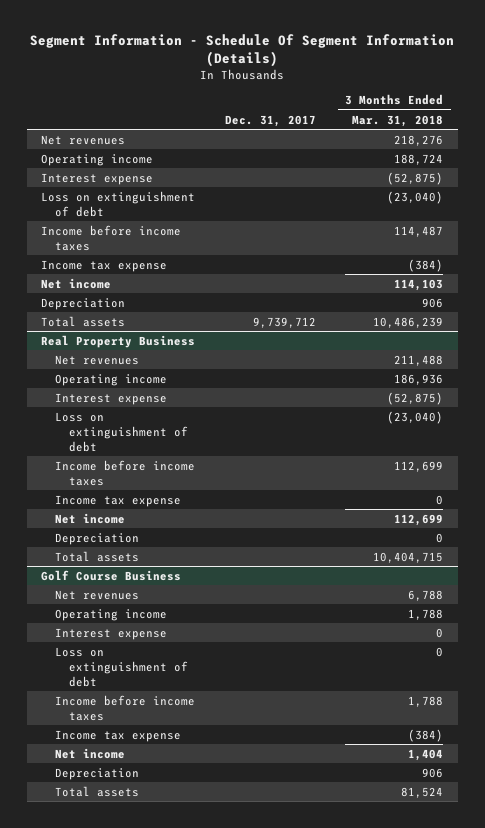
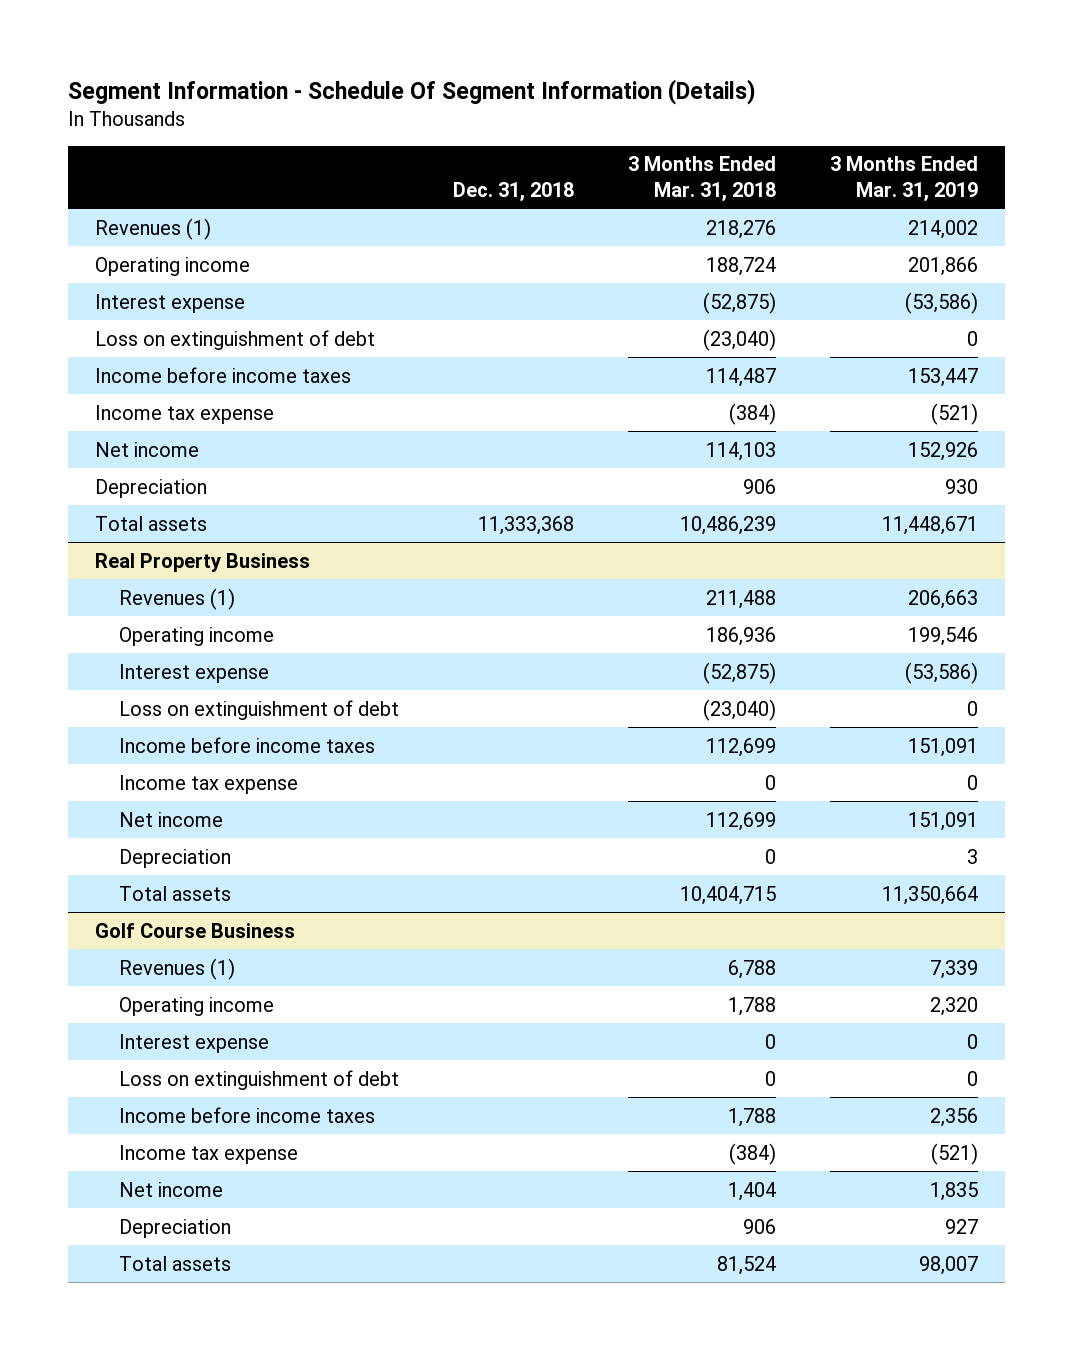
- | Dec. 31, 2017 | 3 Months Ended Mar. 31, 2018
+ | Dec. 31, 2018 | 3 Months Ended Mar. 31, 2018 | 3 Months Ended Mar. 31, 2019
- Net revenues | | 218,276
+ Revenues (1) | | 218,276 | 214,002
@ Real Property Business
- Net revenues | | 211,488
+ Revenues (1) | | 211,488 | 206,663
@ Golf Course Business
- Net revenues | | 6,788
+ Revenues (1) | | 6,788 | 7,339

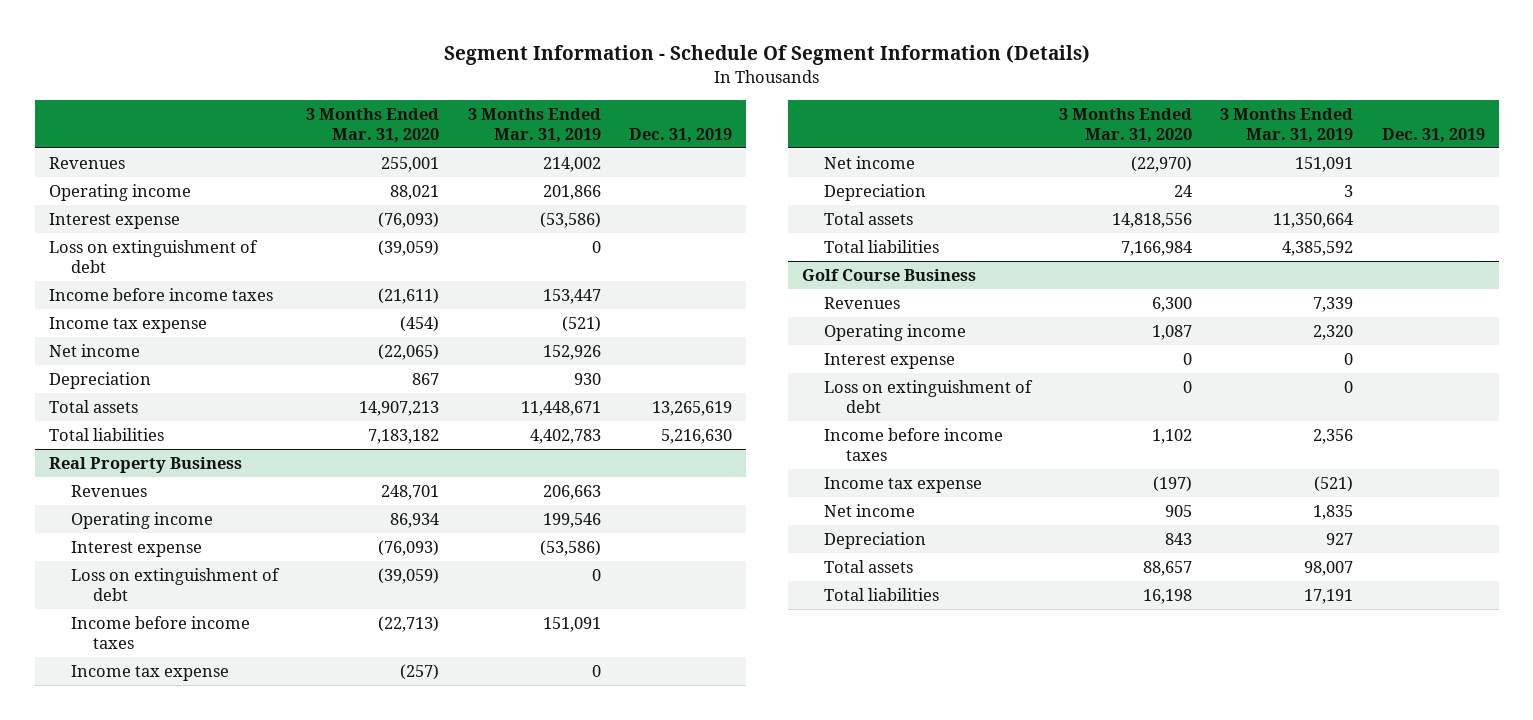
- | Dec. 31, 2018 | 3 Months Ended Mar. 31, 2018 | 3 Months Ended Mar. 31, 2019
+ | 3 Months Ended Mar. 31, 2020 | 3 Months Ended Mar. 31, 2019 | Dec. 31, 2019
- Revenues (1) | | 218,276 | 214,002
+ Revenues | 255,001 | 214,002 |
+ Total liabilities | 7,183,182 | 4,402,783 | 5,216,630
@ Real Property Business
- Revenues (1) | | 211,488 | 206,663
+ Revenues | 248,701 | 206,663 |
+ Total liabilities | 7,166,984 | 4,385,592 |
@ Golf Course Business
- Revenues (1) | | 6,788 | 7,339
+ Revenues | 6,300 | 7,339 |
+ Total liabilities | 16,198 | 17,191 |

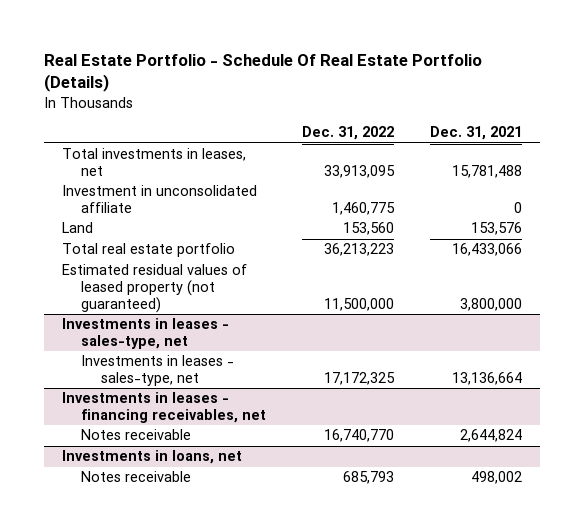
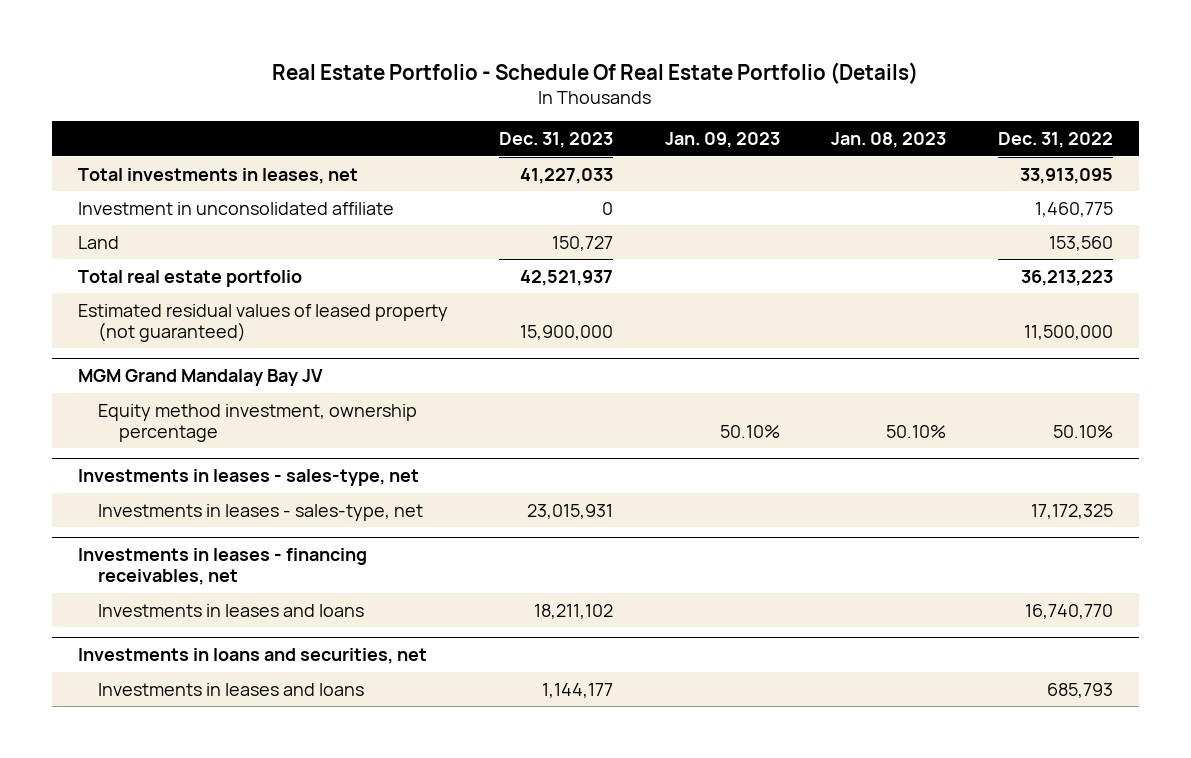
- | Dec. 31, 2022 | Dec. 31, 2021
+ | Dec. 31, 2023 | Jan. 09, 2023 | Jan. 08, 2023 | Dec. 31, 2022
+ MGM Grand Mandalay Bay JV
+ Equity method investment, ownership percentage | | 50.10% | 50.10% | 50.10%
@ Investments in leases - financing receivables, net
- Notes receivable | 16,740,770 | 2,644,824
- Investments in loans, net
- Notes receivable | 685,793 | 498,002
@ Investments in leases - financing receivables, net
+ Investments in leases and loans | 18,211,102 | | | 16,740,770
+ Investments in loans and securities, net
+ Investments in leases and loans | 1,144,177 | | | 685,793

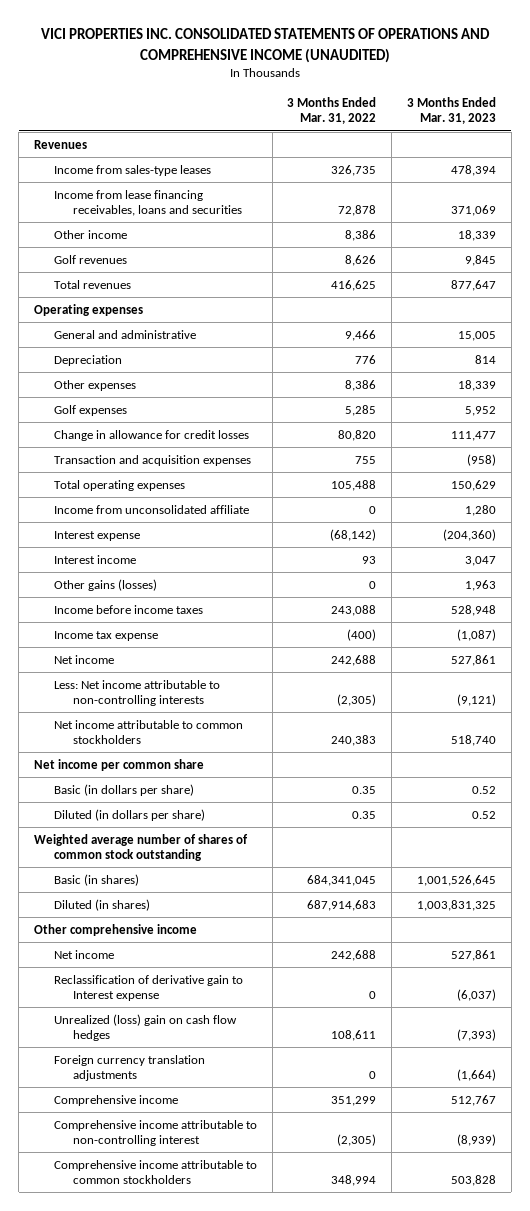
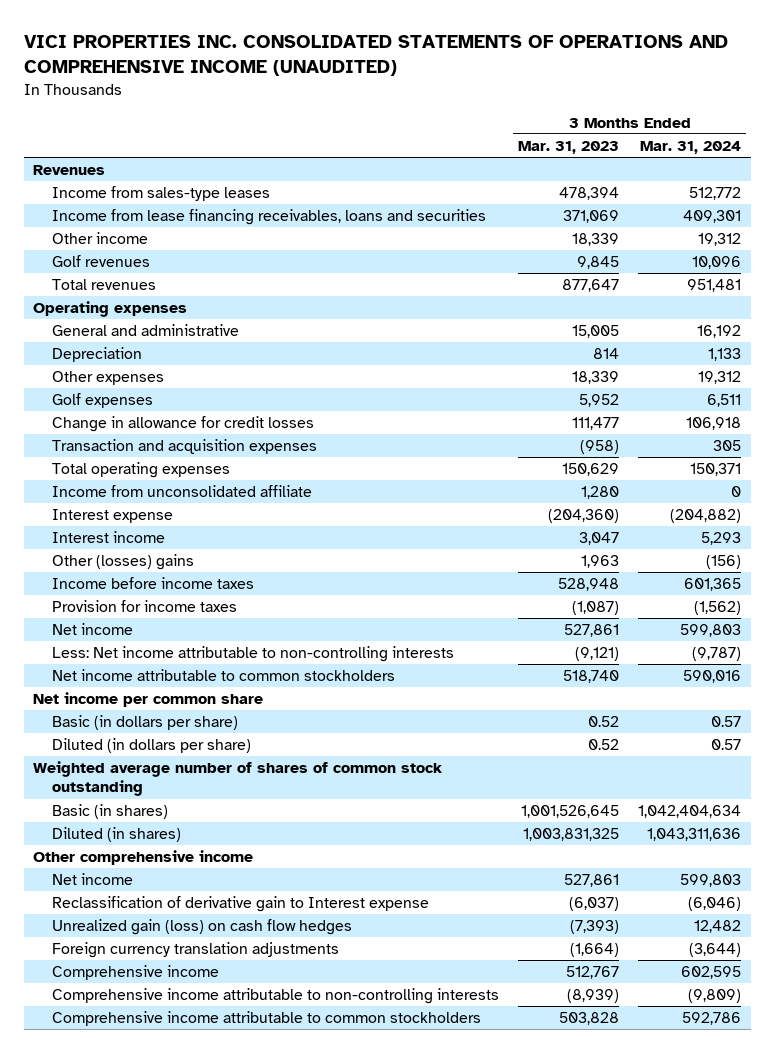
- | 3 Months Ended Mar. 31, 2022 | 3 Months Ended Mar. 31, 2023
+ | 3 Months Ended Mar. 31, 2023 | 3 Months Ended Mar. 31, 2024
- Other gains (losses) | 0 | 1,963
+ Other (losses) gains | 1,963 | (156)
- Income tax expense | (400) | (1,087)
+ Provision for income taxes | (1,087) | (1,562)
- Unrealized (loss) gain on cash flow hedges | 108,611 | (7,393)
+ Unrealized gain (loss) on cash flow hedges | (7,393) | 12,482
- Comprehensive income attributable to non-controlling interest | (2,305) | (8,939)
+ Comprehensive income attributable to non-controlling interests | (8,939) | (9,809)

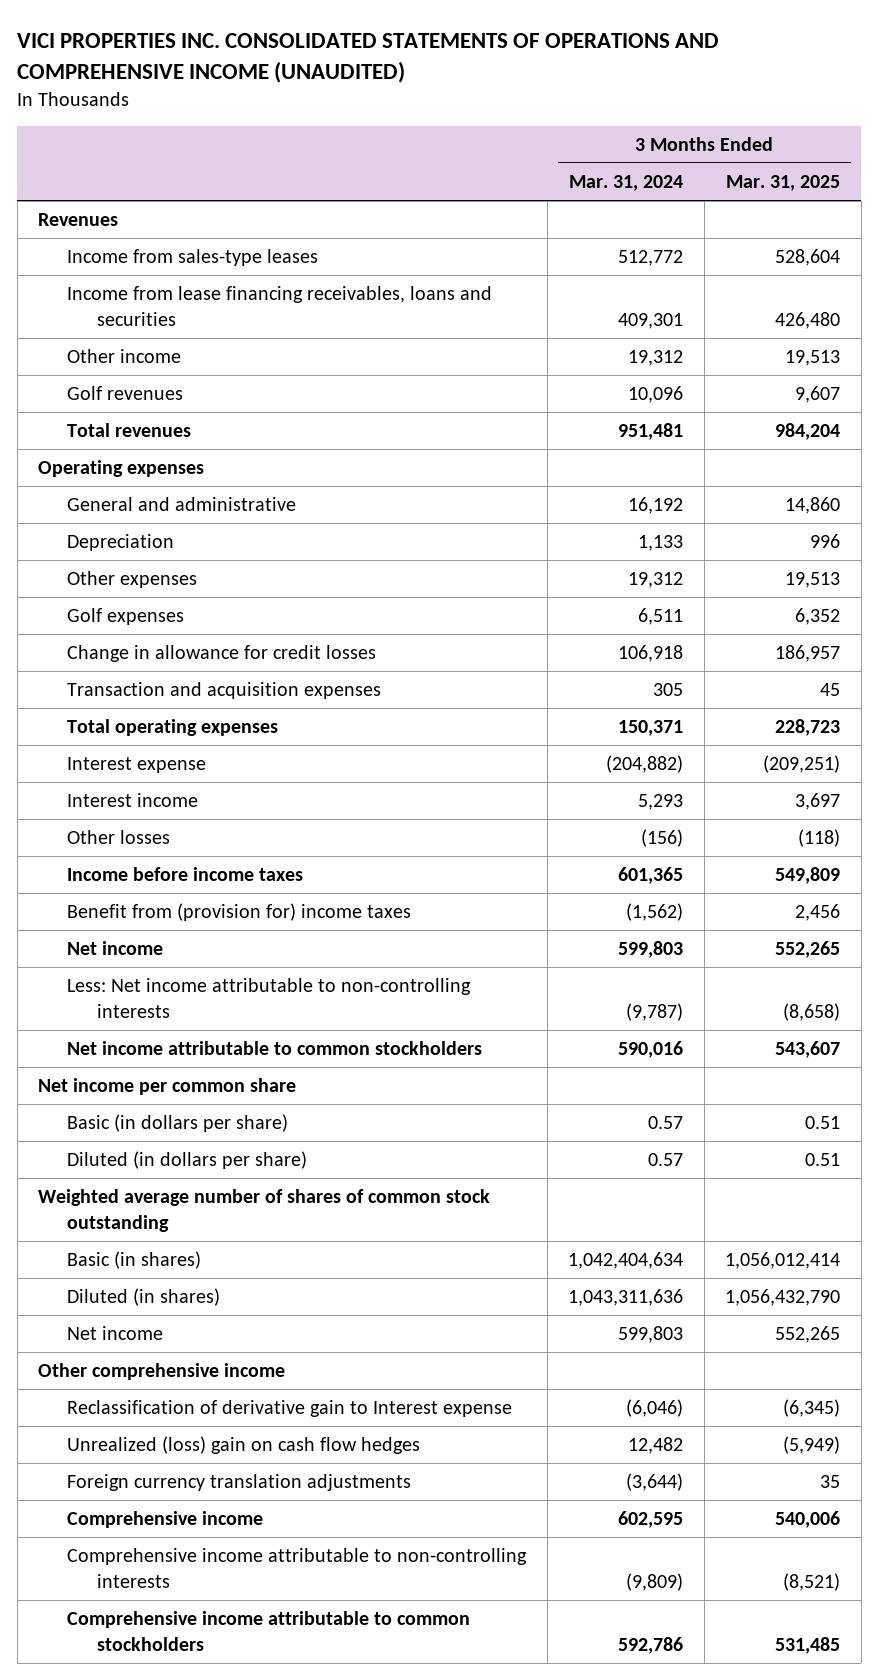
- | 3 Months Ended Mar. 31, 2023 | 3 Months Ended Mar. 31, 2024
+ | 3 Months Ended Mar. 31, 2024 | 3 Months Ended Mar. 31, 2025
- Income from unconsolidated affiliate | 1,280 | 0
- Other (losses) gains | 1,963 | (156)
+ Other losses | (156) | (118)
- Provision for income taxes | (1,087) | (1,562)
+ Benefit from (provision for) income taxes | (1,562) | 2,456
moved down: Other comprehensive income
- Unrealized gain (loss) on cash flow hedges | (7,393) | 12,482
+ Unrealized (loss) gain on cash flow hedges | 12,482 | (5,949)

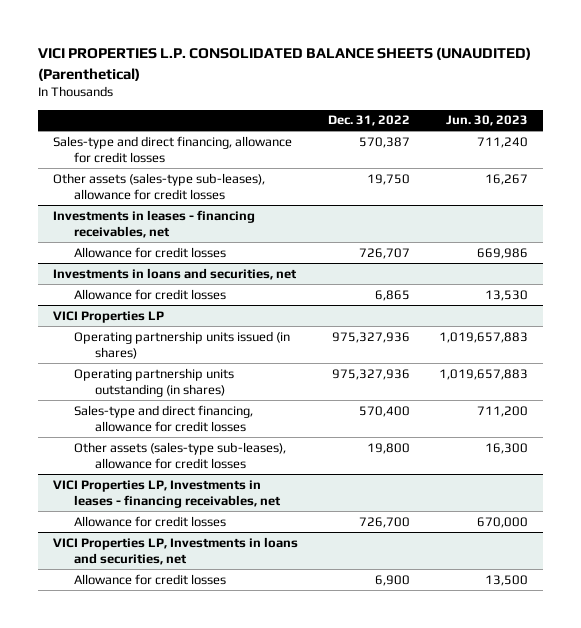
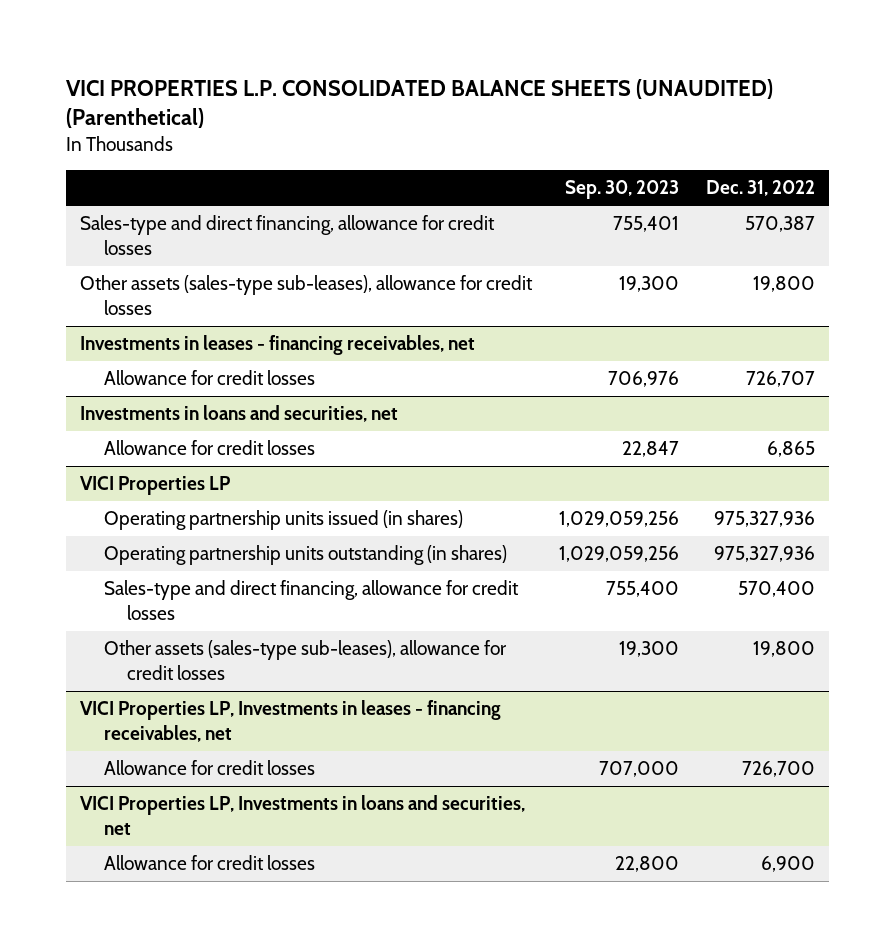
- | Dec. 31, 2022 | Jun. 30, 2023
+ | Sep. 30, 2023 | Dec. 31, 2022
- Other assets (sales-type sub-leases), allowance for credit losses | 19,750 | 16,267
+ Other assets (sales-type sub-leases), allowance for credit losses | 19,300 | 19,800

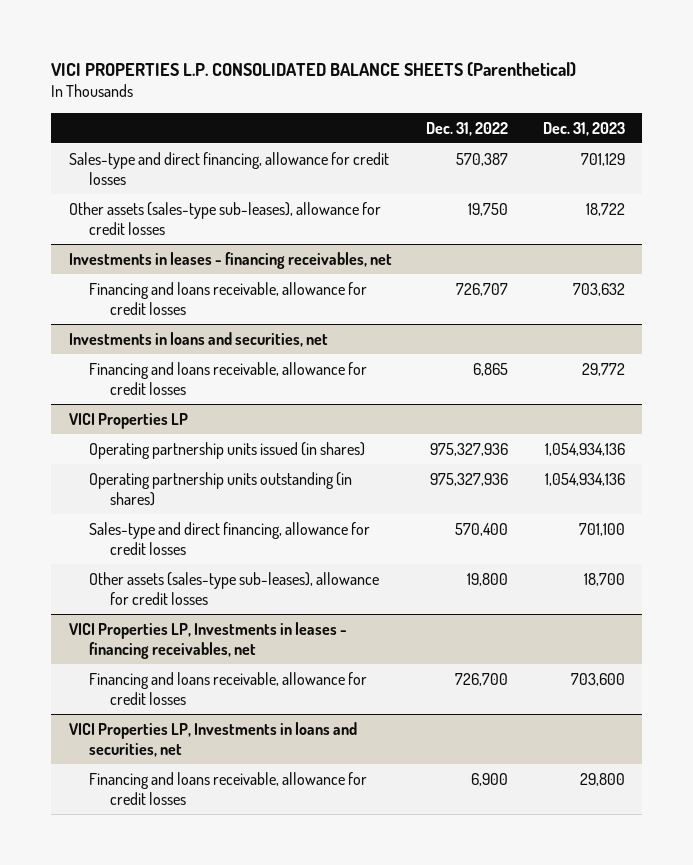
- VICI PROPERTIES L.P. CONSOLIDATED BALANCE SHEETS (UNAUDITED) (Parenthetical)
+ VICI PROPERTIES L.P. CONSOLIDATED BALANCE SHEETS (Parenthetical)
- | Sep. 30, 2023 | Dec. 31, 2022
+ | Dec. 31, 2022 | Dec. 31, 2023
- Other assets (sales-type sub-leases), allowance for credit losses | 19,300 | 19,800
+ Other assets (sales-type sub-leases), allowance for credit losses | 19,750 | 18,722
@ Investments in leases - financing receivables, net
- Allowance for credit losses | 706,976 | 726,707
+ Financing and loans receivable, allowance for credit losses | 726,707 | 703,632
@ Investments in loans and securities, net
- Allowance for credit losses | 22,847 | 6,865
+ Financing and loans receivable, allowance for credit losses | 6,865 | 29,772
@ VICI Properties LP, Investments in leases - financing receivables, net
- Allowance for credit losses | 707,000 | 726,700
+ Financing and loans receivable, allowance for credit losses | 726,700 | 703,600
@ VICI Properties LP, Investments in loans and securities, net
- Allowance for credit losses | 22,800 | 6,900
+ Financing and loans receivable, allowance for credit losses | 6,900 | 29,800

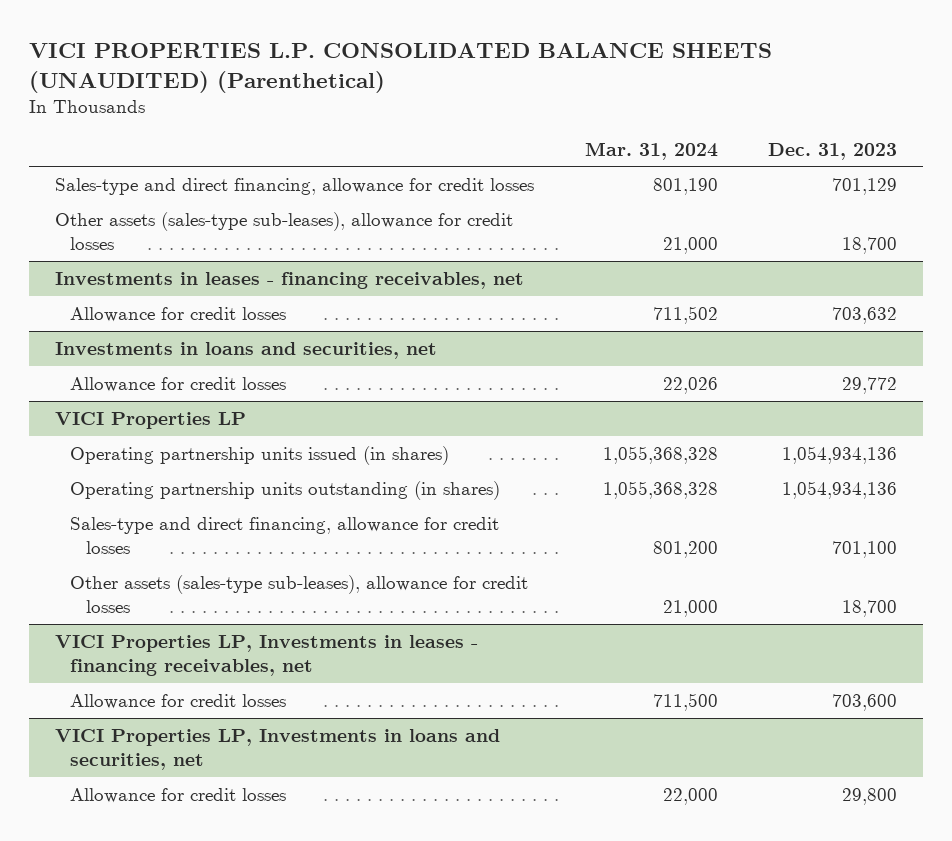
- VICI PROPERTIES L.P. CONSOLIDATED BALANCE SHEETS (Parenthetical)
+ VICI PROPERTIES L.P. CONSOLIDATED BALANCE SHEETS (UNAUDITED) (Parenthetical)
- | Dec. 31, 2022 | Dec. 31, 2023
+ | Mar. 31, 2024 | Dec. 31, 2023
- Other assets (sales-type sub-leases), allowance for credit losses | 19,750 | 18,722
+ Other assets (sales-type sub-leases), allowance for credit losses | 21,000 | 18,700
@ Investments in leases - financing receivables, net
- Financing and loans receivable, allowance for credit losses | 726,707 | 703,632
+ Allowance for credit losses | 711,502 | 703,632
@ Investments in loans and securities, net
- Financing and loans receivable, allowance for credit losses | 6,865 | 29,772
+ Allowance for credit losses | 22,026 | 29,772
@ VICI Properties LP, Investments in leases - financing receivables, net
- Financing and loans receivable, allowance for credit losses | 726,700 | 703,600
+ Allowance for credit losses | 711,500 | 703,600
@ VICI Properties LP, Investments in loans and securities, net
- Financing and loans receivable, allowance for credit losses | 6,900 | 29,800
+ Allowance for credit losses | 22,000 | 29,800

